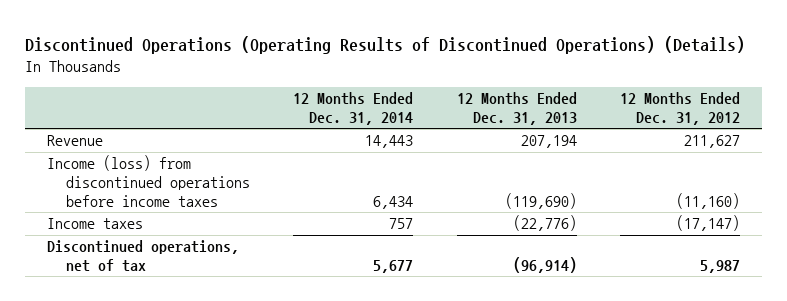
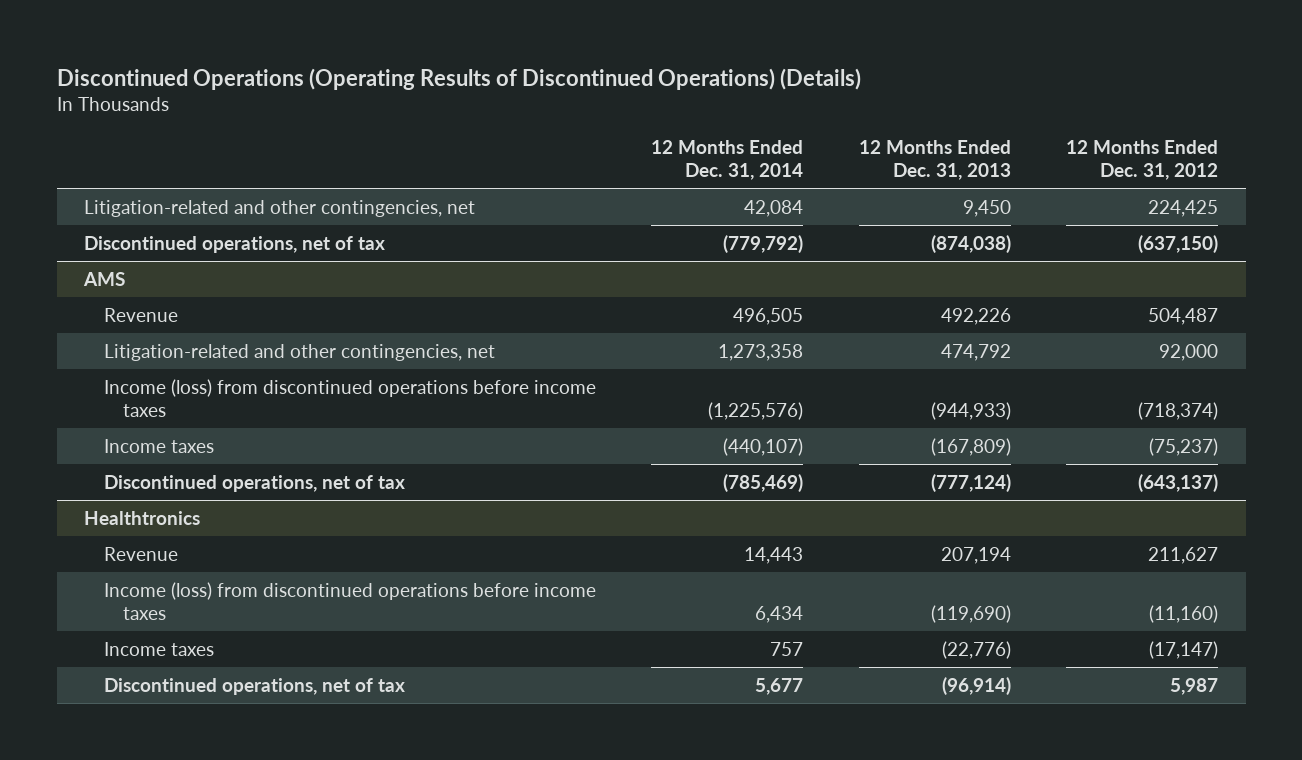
+ Litigation-related and other contingencies, net | 42,084 | 9,450 | 224,425
+ Discontinued operations, net of tax | (779,792) | (874,038) | (637,150)
+ AMS
+ Revenue | 496,505 | 492,226 | 504,487
+ Litigation-related and other contingencies, net | 1,273,358 | 474,792 | 92,000
+ Income (loss) from discontinued operations before income taxes | (1,225,576) | (944,933) | (718,374)
+ Income taxes | (440,107) | (167,809) | (75,237)
+ Discontinued operations, net of tax | (785,469) | (777,124) | (643,137)
+ Healthtronics

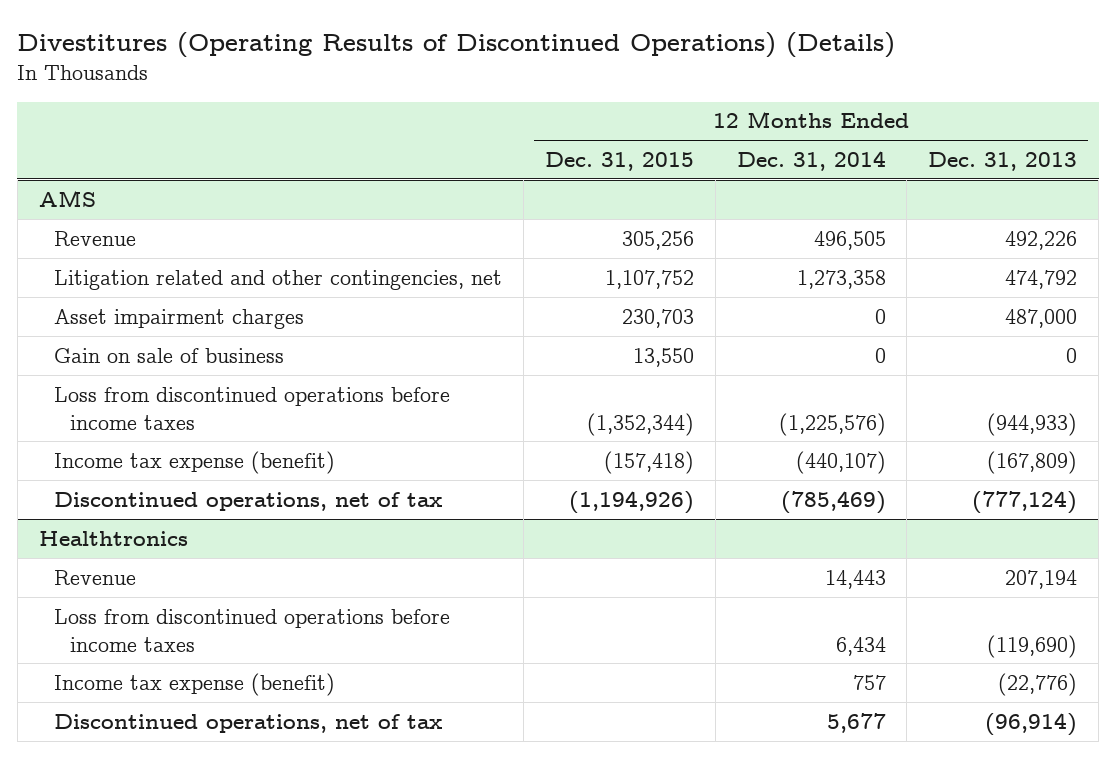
- Discontinued Operations (Operating Results of Discontinued Operations) (Details)
+ Divestitures (Operating Results of Discontinued Operations) (Details)
- | 12 Months Ended Dec. 31, 2014 | 12 Months Ended Dec. 31, 2013 | 12 Months Ended Dec. 31, 2012
+ | 12 Months Ended Dec. 31, 2015 | 12 Months Ended Dec. 31, 2014 | 12 Months Ended Dec. 31, 2013
- Litigation-related and other contingencies, net | 42,084 | 9,450 | 224,425
- Discontinued operations, net of tax | (779,792) | (874,038) | (637,150)
@ AMS
- Litigation-related and other contingencies, net | 1,273,358 | 474,792 | 92,000
- Income (loss) from discontinued operations before income taxes | (1,225,576) | (944,933) | (718,374)
- Income taxes | (440,107) | (167,809) | (75,237)
+ Litigation related and other contingencies, net | 1,107,752 | 1,273,358 | 474,792
+ Asset impairment charges | 230,703 | 0 | 487,000
+ Gain on sale of business | 13,550 | 0 | 0
+ Loss from discontinued operations before income taxes | (1,352,344) | (1,225,576) | (944,933)
+ Income tax expense (benefit) | (157,418) | (440,107) | (167,809)
@ Healthtronics
- Income (loss) from discontinued operations before income taxes | 6,434 | (119,690) | (11,160)
- Income taxes | 757 | (22,776) | (17,147)
+ Loss from discontinued operations before income taxes | | 6,434 | (119,690)
+ Income tax expense (benefit) | | 757 | (22,776)

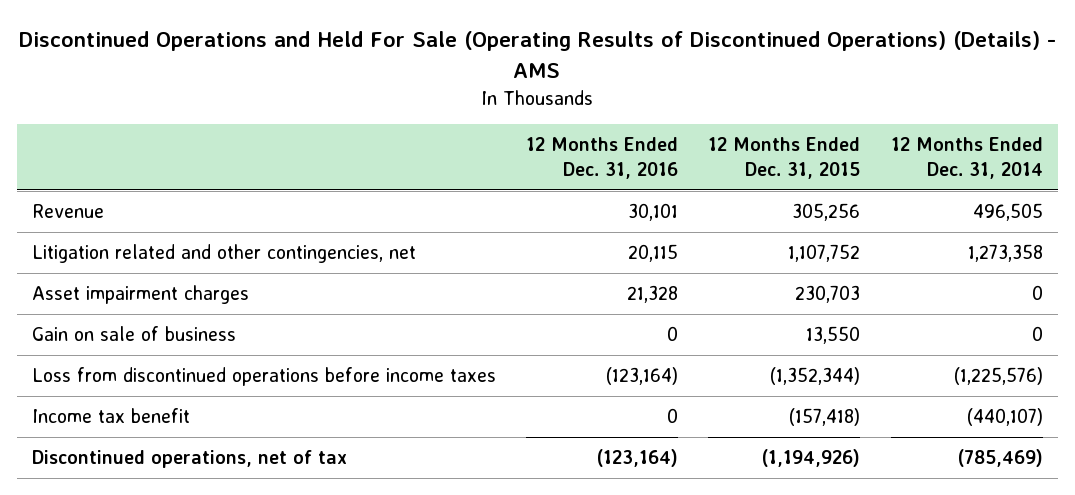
- Divestitures (Operating Results of Discontinued Operations) (Details)
+ Discontinued Operations and Held For Sale (Operating Results of Discontinued Operations) (Details) - AMS
- | 12 Months Ended Dec. 31, 2015 | 12 Months Ended Dec. 31, 2014 | 12 Months Ended Dec. 31, 2013
+ | 12 Months Ended Dec. 31, 2016 | 12 Months Ended Dec. 31, 2015 | 12 Months Ended Dec. 31, 2014
- AMS
- Income tax expense (benefit) | (157,418) | (440,107) | (167,809)
+ Income tax benefit | 0 | (157,418) | (440,107)
- Healthtronics
- Revenue | | 14,443 | 207,194
- Loss from discontinued operations before income taxes | | 6,434 | (119,690)
- Income tax expense (benefit) | | 757 | (22,776)
- Discontinued operations, net of tax | | 5,677 | (96,914)

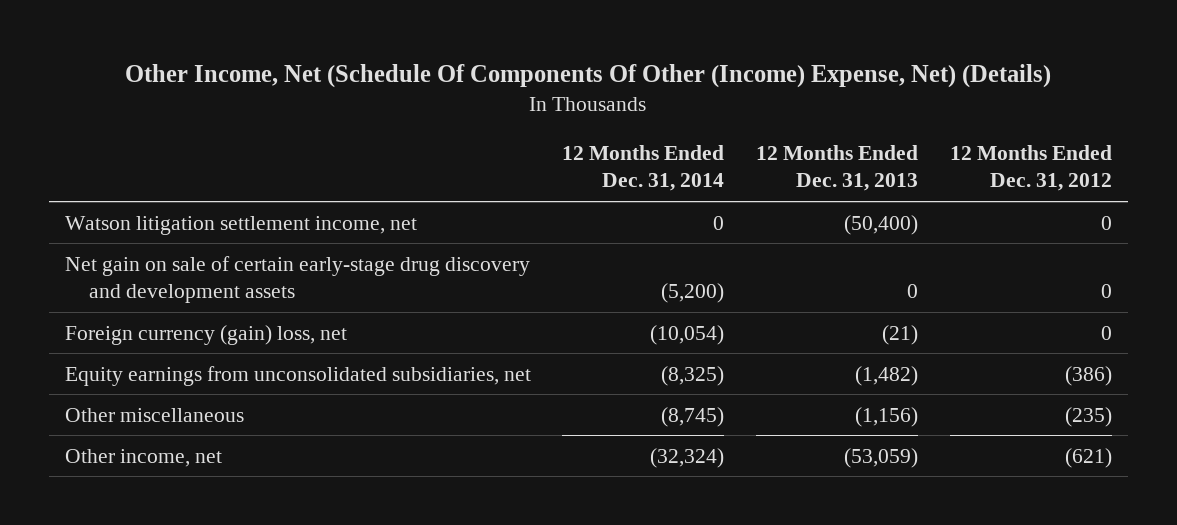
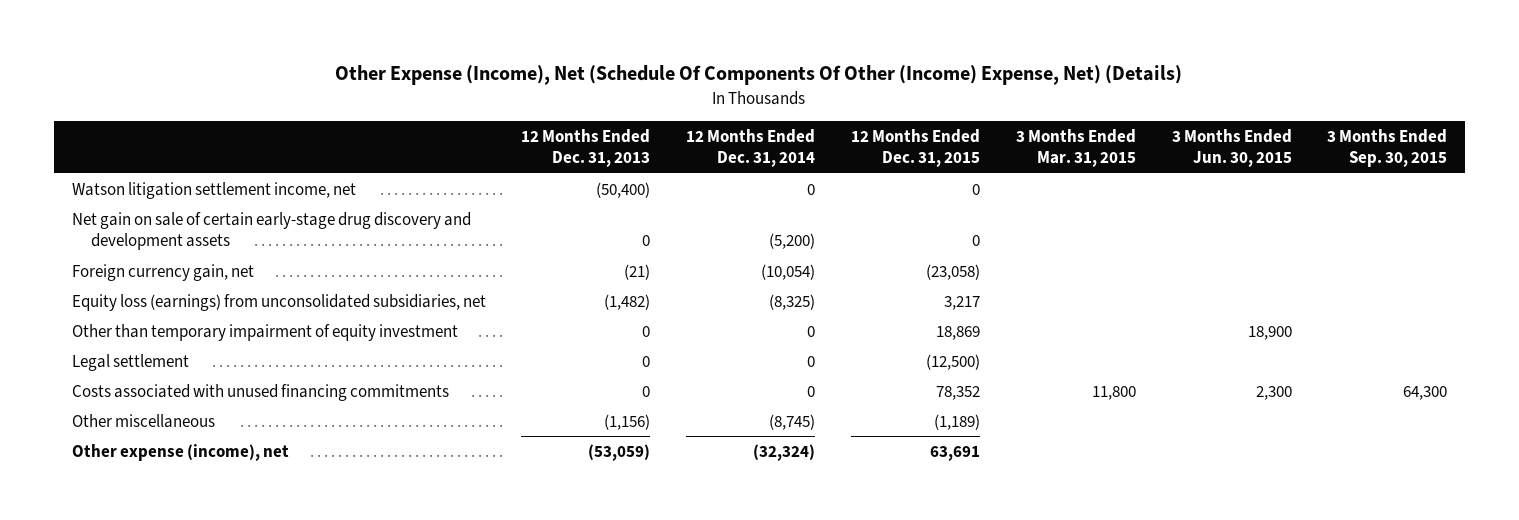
- Other Income, Net (Schedule Of Components Of Other (Income) Expense, Net) (Details)
+ Other Expense (Income), Net (Schedule Of Components Of Other (Income) Expense, Net) (Details)
- | 12 Months Ended Dec. 31, 2014 | 12 Months Ended Dec. 31, 2013 | 12 Months Ended Dec. 31, 2012
+ | 12 Months Ended Dec. 31, 2013 | 12 Months Ended Dec. 31, 2014 | 12 Months Ended Dec. 31, 2015 | 3 Months Ended Mar. 31, 2015 | 3 Months Ended Jun. 30, 2015 | 3 Months Ended Sep. 30, 2015
- Foreign currency (gain) loss, net | (10,054) | (21) | 0
- Equity earnings from unconsolidated subsidiaries, net | (8,325) | (1,482) | (386)
+ Foreign currency gain, net | (21) | (10,054) | (23,058) | | |
+ Equity loss (earnings) from unconsolidated subsidiaries, net | (1,482) | (8,325) | 3,217 | | |
+ Other than temporary impairment of equity investment | 0 | 0 | 18,869 | | 18,900 |
+ Legal settlement | 0 | 0 | (12,500) | | |
+ Costs associated with unused financing commitments | 0 | 0 | 78,352 | 11,800 | 2,300 | 64,300
- Other income, net | (32,324) | (53,059) | (621)
+ Other expense (income), net | (53,059) | (32,324) | 63,691 | | |

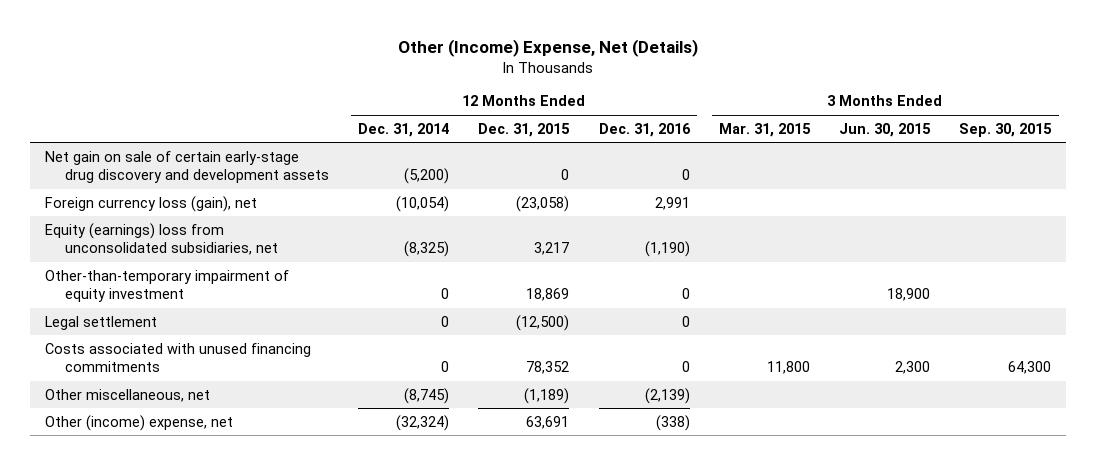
- Other Expense (Income), Net (Schedule Of Components Of Other (Income) Expense, Net) (Details)
+ Other (Income) Expense, Net (Details)
- | 12 Months Ended Dec. 31, 2013 | 12 Months Ended Dec. 31, 2014 | 12 Months Ended Dec. 31, 2015 | 3 Months Ended Mar. 31, 2015 | 3 Months Ended Jun. 30, 2015 | 3 Months Ended Sep. 30, 2015
+ | 12 Months Ended Dec. 31, 2014 | 12 Months Ended Dec. 31, 2015 | 12 Months Ended Dec. 31, 2016 | 3 Months Ended Mar. 31, 2015 | 3 Months Ended Jun. 30, 2015 | 3 Months Ended Sep. 30, 2015
- Watson litigation settlement income, net | (50,400) | 0 | 0 | | |
- Foreign currency gain, net | (21) | (10,054) | (23,058) | | |
- Equity loss (earnings) from unconsolidated subsidiaries, net | (1,482) | (8,325) | 3,217 | | |
- Other than temporary impairment of equity investment | 0 | 0 | 18,869 | | 18,900 |
+ Foreign currency loss (gain), net | (10,054) | (23,058) | 2,991 | | |
+ Equity (earnings) loss from unconsolidated subsidiaries, net | (8,325) | 3,217 | (1,190) | | |
+ Other-than-temporary impairment of equity investment | 0 | 18,869 | 0 | | 18,900 |
- Other miscellaneous | (1,156) | (8,745) | (1,189) | | |
- Other expense (income), net | (53,059) | (32,324) | 63,691 | | |
+ Other miscellaneous, net | (8,745) | (1,189) | (2,139) | | |
+ Other (income) expense, net | (32,324) | 63,691 | (338) | | |

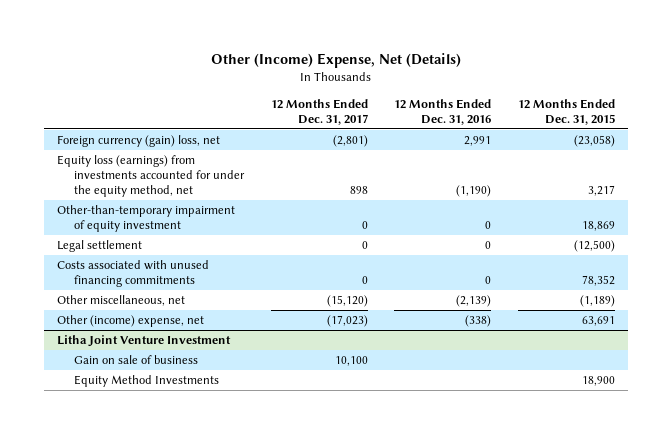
- | 12 Months Ended Dec. 31, 2014 | 12 Months Ended Dec. 31, 2015 | 12 Months Ended Dec. 31, 2016 | 3 Months Ended Mar. 31, 2015 | 3 Months Ended Jun. 30, 2015 | 3 Months Ended Sep. 30, 2015
+ | 12 Months Ended Dec. 31, 2017 | 12 Months Ended Dec. 31, 2016 | 12 Months Ended Dec. 31, 2015
- Net gain on sale of certain early-stage drug discovery and development assets | (5,200) | 0 | 0 | | |
- Foreign currency loss (gain), net | (10,054) | (23,058) | 2,991 | | |
- Equity (earnings) loss from unconsolidated subsidiaries, net | (8,325) | 3,217 | (1,190) | | |
+ Foreign currency (gain) loss, net | (2,801) | 2,991 | (23,058)
+ Equity loss (earnings) from investments accounted for under the equity method, net | 898 | (1,190) | 3,217
+ Litha Joint Venture Investment
+ Gain on sale of business | 10,100 | |
+ Equity Method Investments | | | 18,900

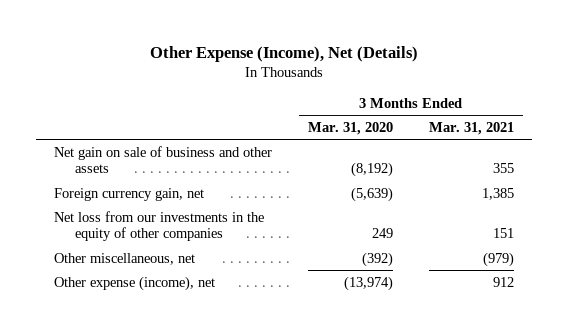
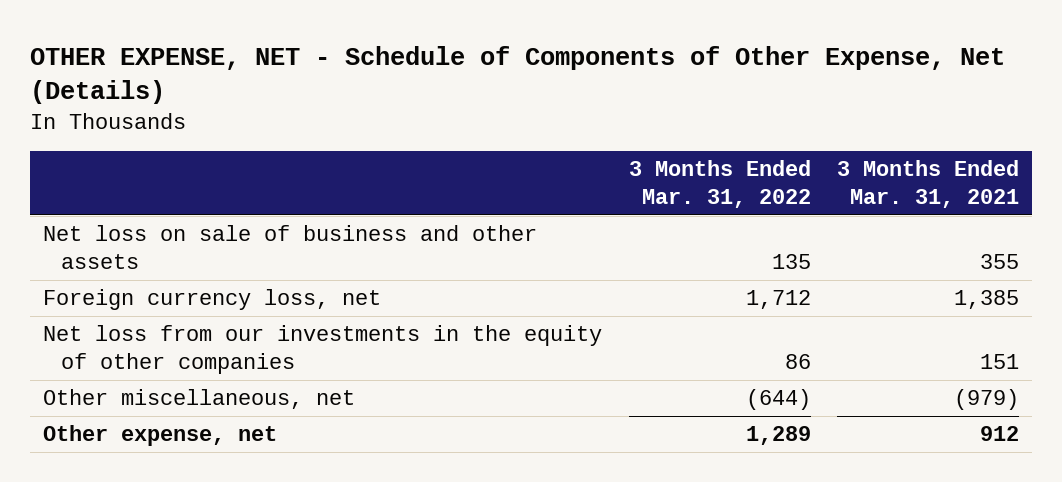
- Other Expense (Income), Net (Details)
+ OTHER EXPENSE, NET - Schedule of Components of Other Expense, Net (Details)
- | 3 Months Ended Mar. 31, 2020 | 3 Months Ended Mar. 31, 2021
+ | 3 Months Ended Mar. 31, 2022 | 3 Months Ended Mar. 31, 2021
- Net gain on sale of business and other assets | (8,192) | 355
- Foreign currency gain, net | (5,639) | 1,385
+ Net loss on sale of business and other assets | 135 | 355
+ Foreign currency loss, net | 1,712 | 1,385
- Other expense (income), net | (13,974) | 912
+ Other expense, net | 1,289 | 912

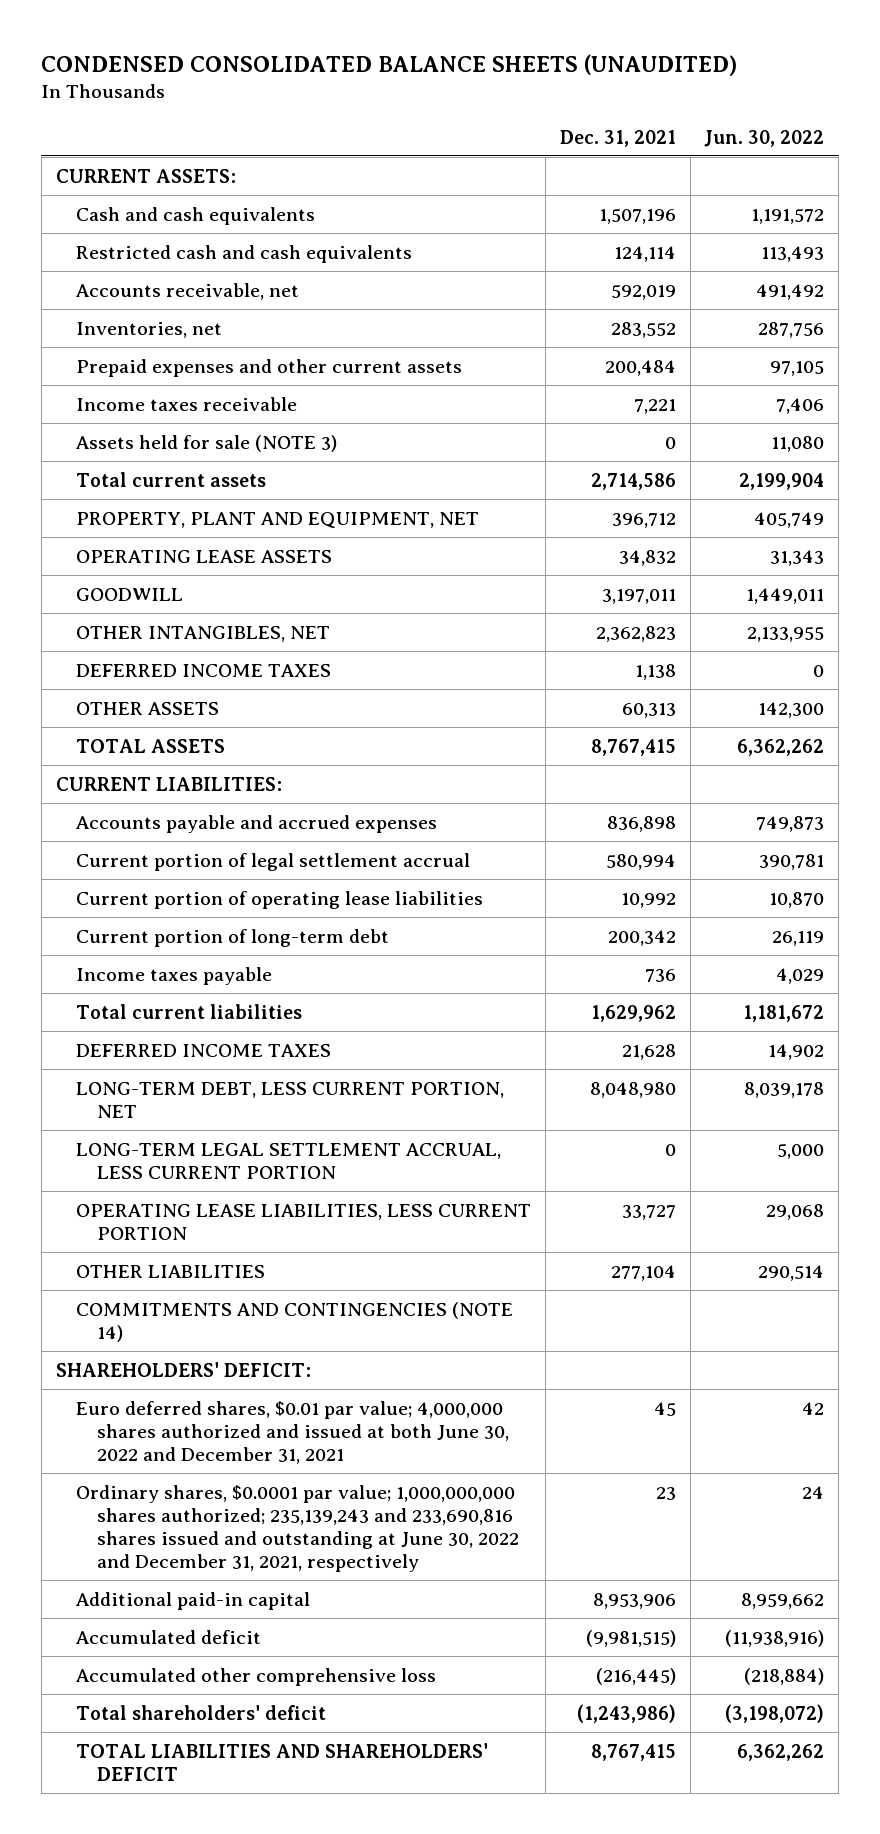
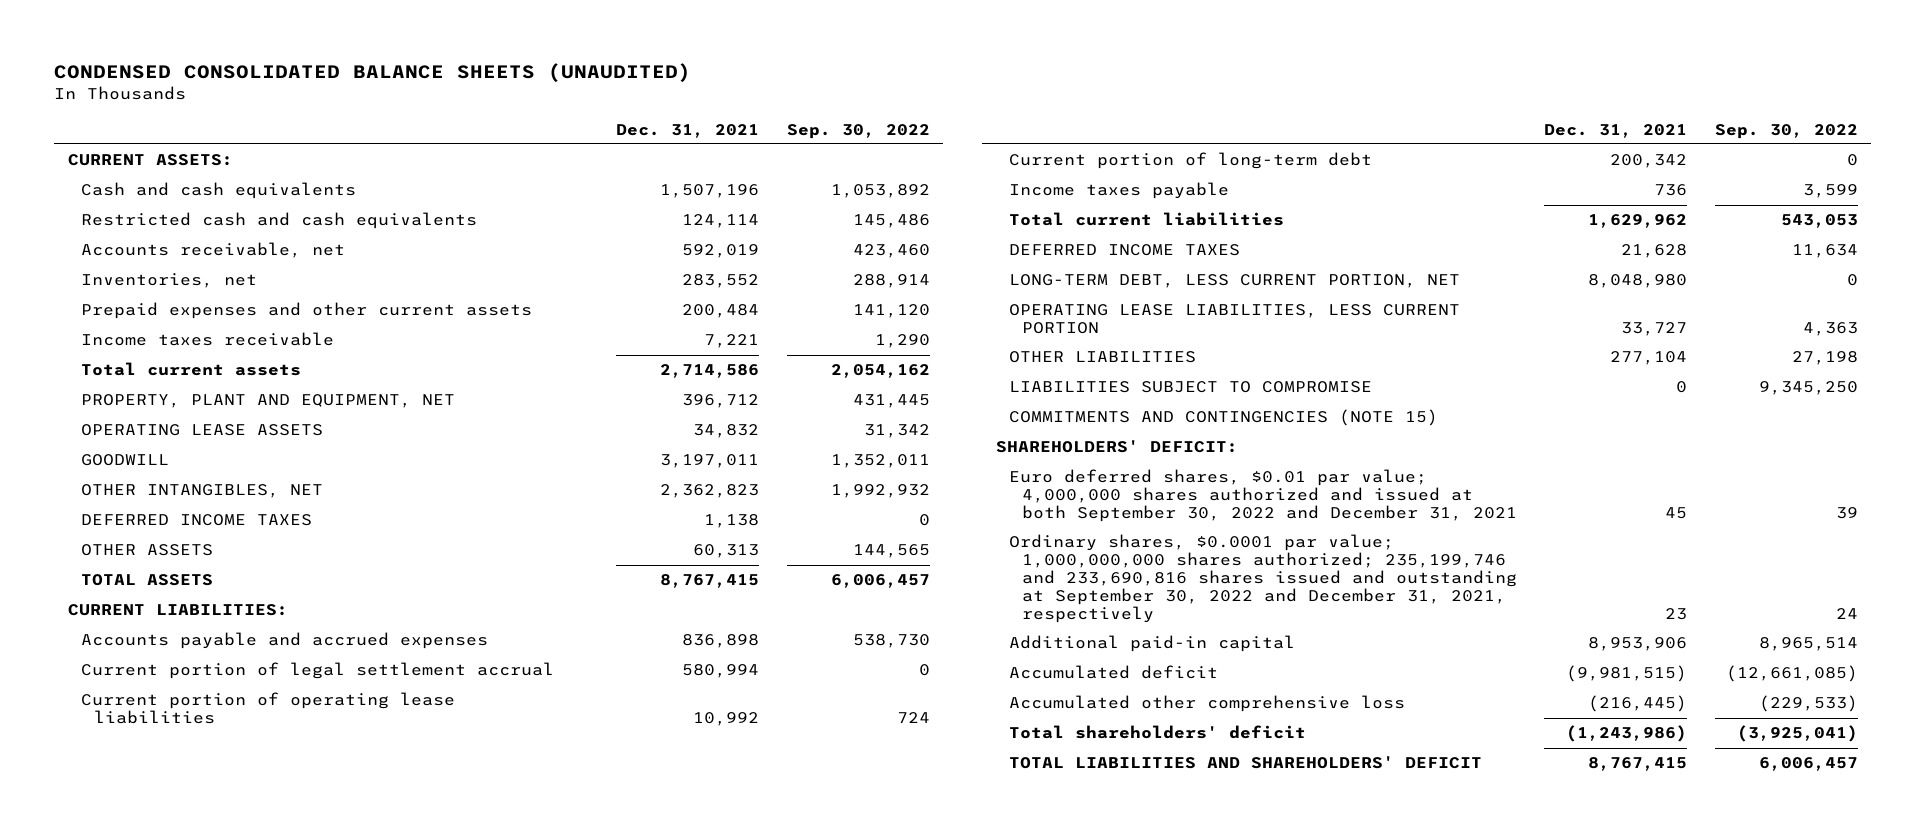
- | Dec. 31, 2021 | Jun. 30, 2022
+ | Dec. 31, 2021 | Sep. 30, 2022
- Assets held for sale (NOTE 3) | 0 | 11,080
- LONG-TERM LEGAL SETTLEMENT ACCRUAL, LESS CURRENT PORTION | 0 | 5,000
- COMMITMENTS AND CONTINGENCIES (NOTE 14)
+ LIABILITIES SUBJECT TO COMPROMISE | 0 | 9,345,250
+ COMMITMENTS AND CONTINGENCIES (NOTE 15)
- Euro deferred shares, $0.01 par value; 4,000,000 shares authorized and issued at both June 30, 2022 and December 31, 2021 | 45 | 42
- Ordinary shares, $0.0001 par value; 1,000,000,000 shares authorized; 235,139,243 and 233,690,816 shares issued and outstanding at June 30, 2022 and December 31, 2021, respectively | 23 | 24
+ Euro deferred shares, $0.01 par value; 4,000,000 shares authorized and issued at both September 30, 2022 and December 31, 2021 | 45 | 39
+ Ordinary shares, $0.0001 par value; 1,000,000,000 shares authorized; 235,199,746 and 233,690,816 shares issued and outstanding at September 30, 2022 and December 31, 2021, respectively | 23 | 24

